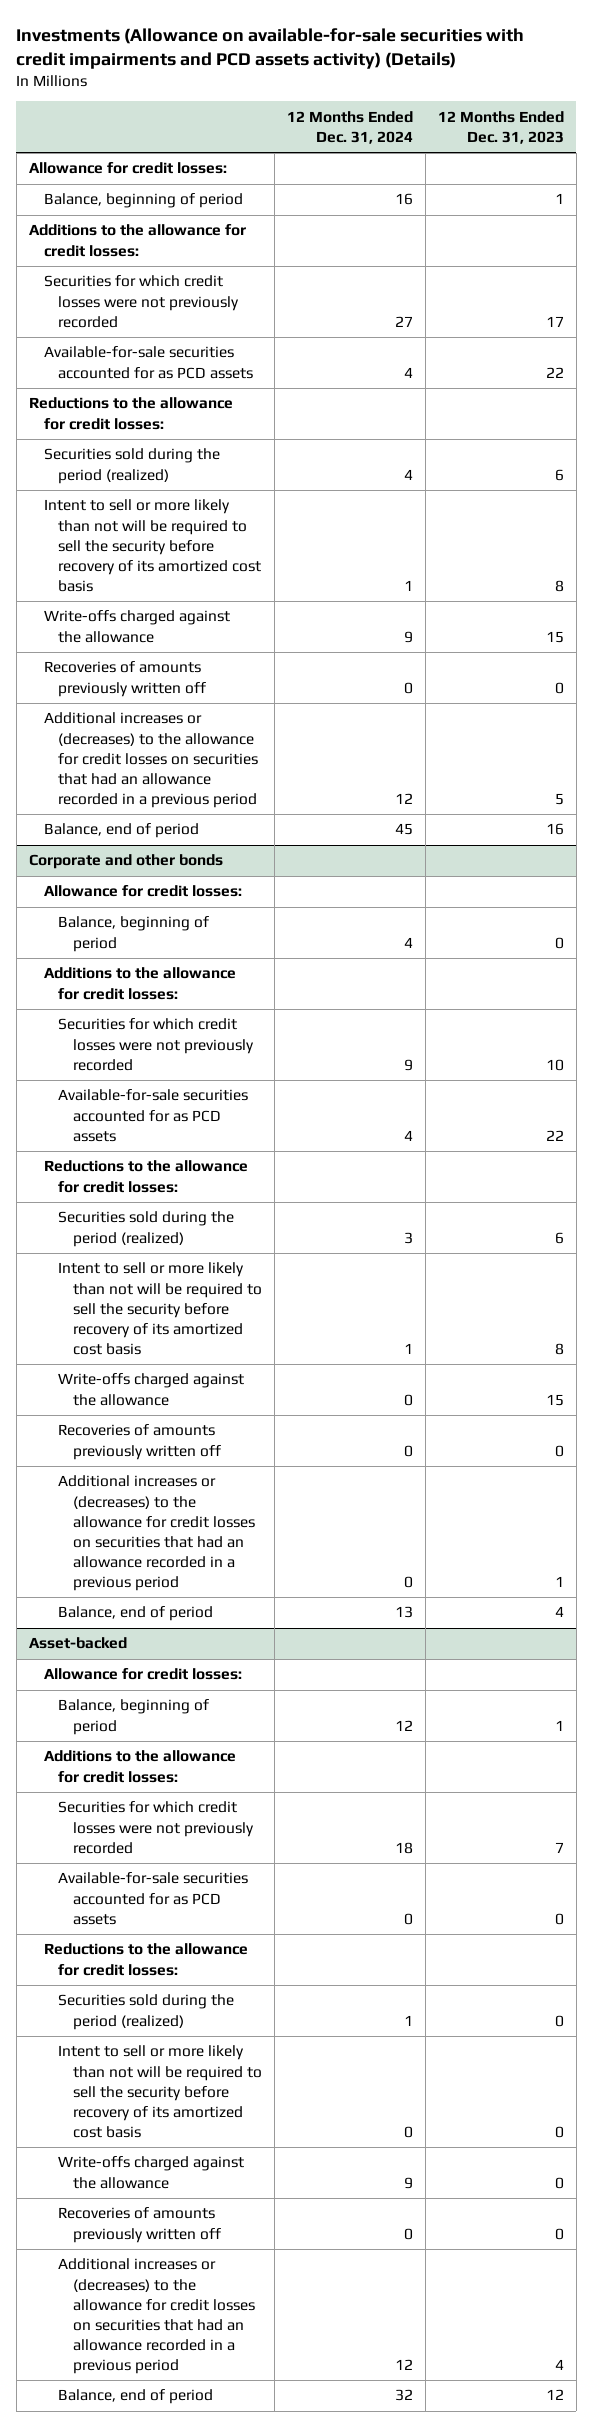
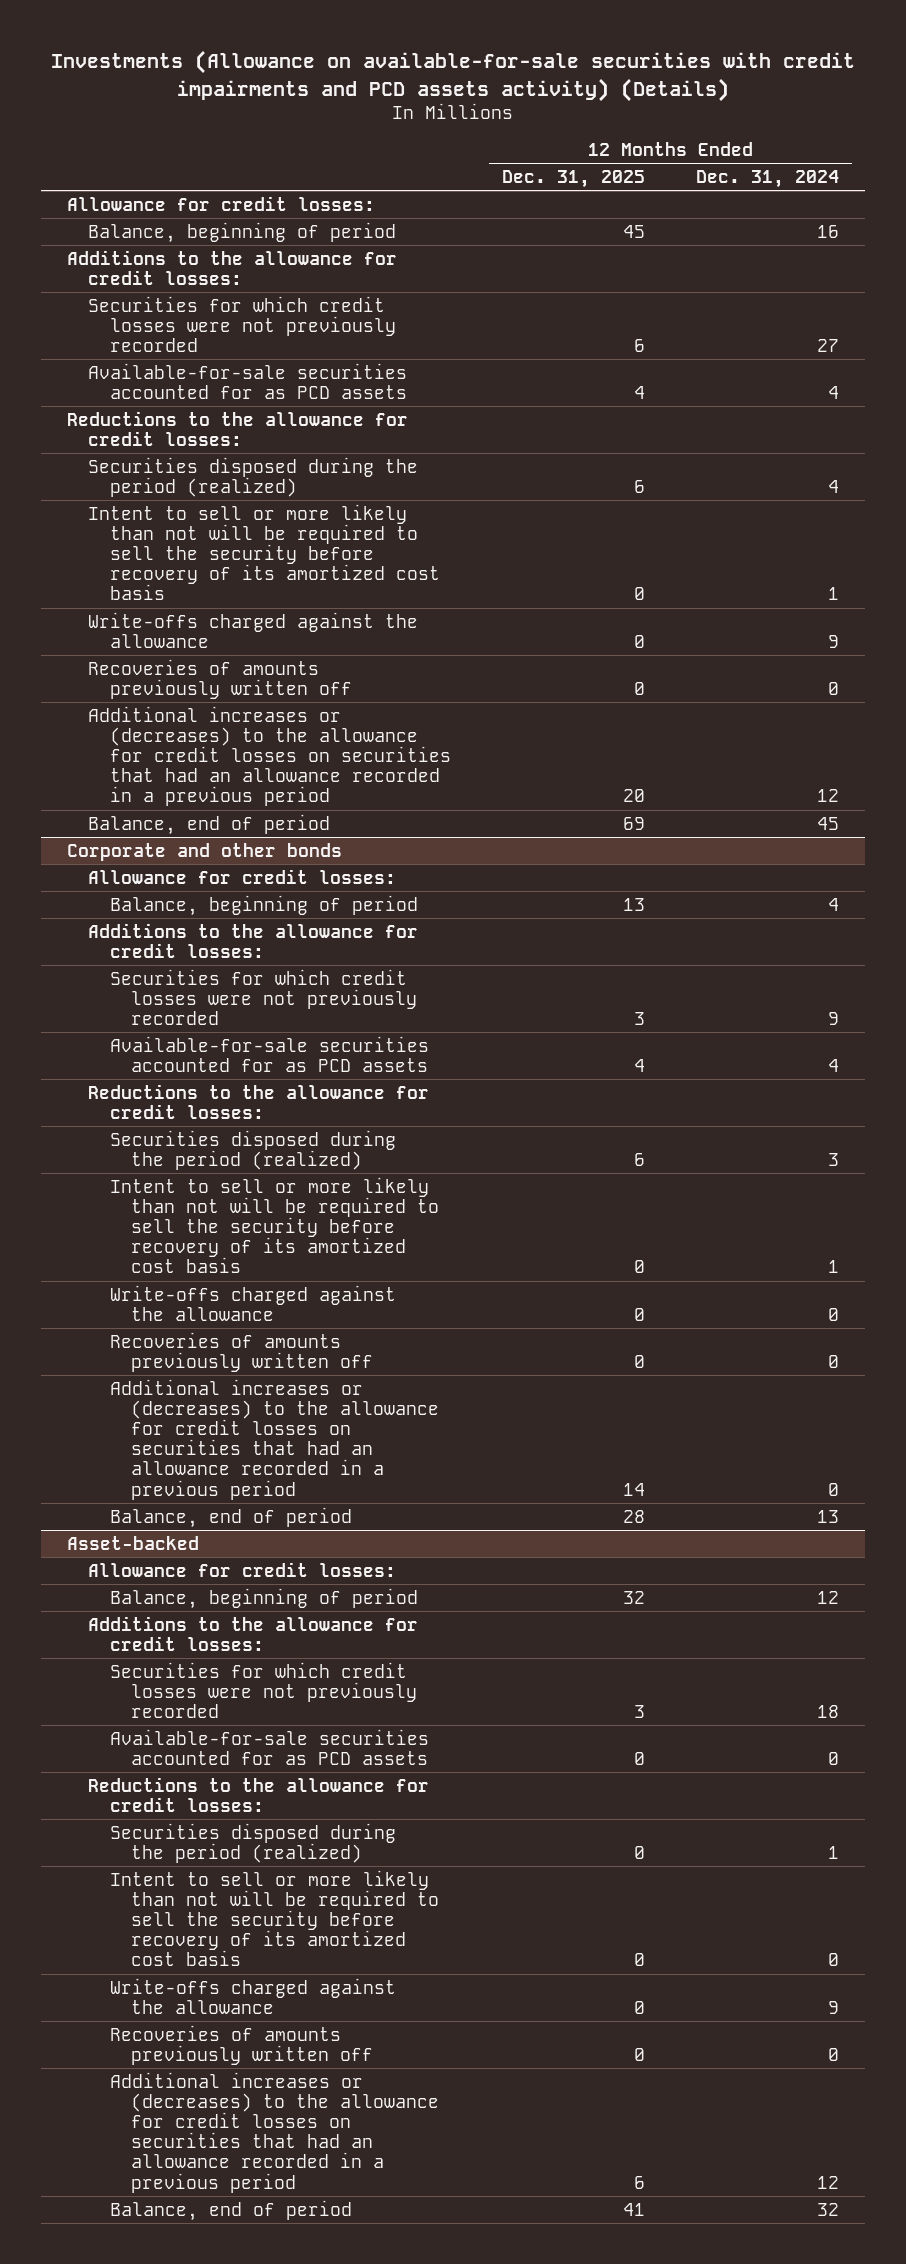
- | 12 Months Ended Dec. 31, 2024 | 12 Months Ended Dec. 31, 2023
+ | 12 Months Ended Dec. 31, 2025 | 12 Months Ended Dec. 31, 2024
- Securities sold during the period (realized) | 4 | 6
+ Securities disposed during the period (realized) | 6 | 4
@ Corporate and other bonds
- Securities sold during the period (realized) | 3 | 6
+ Securities disposed during the period (realized) | 6 | 3
@ Asset-backed
- Securities sold during the period (realized) | 1 | 0
+ Securities disposed during the period (realized) | 0 | 1

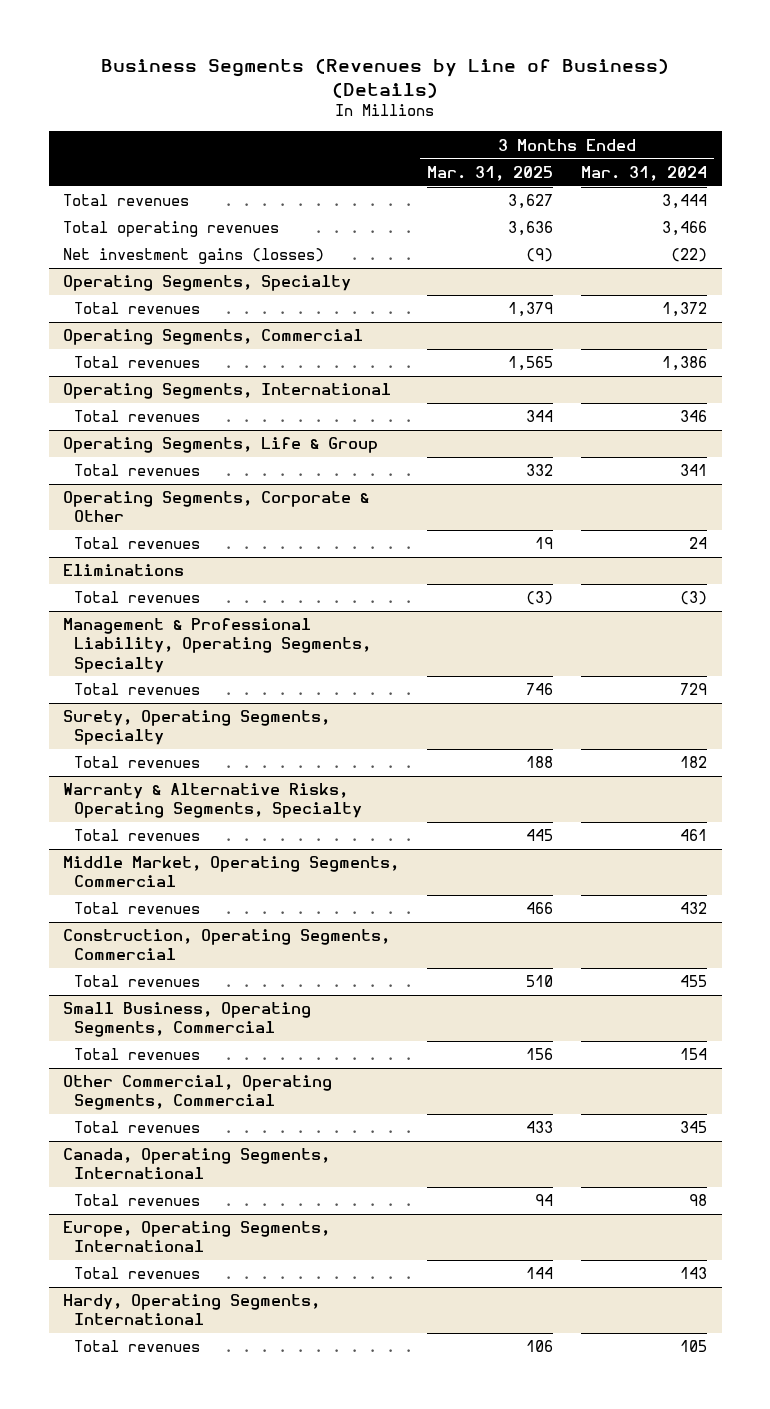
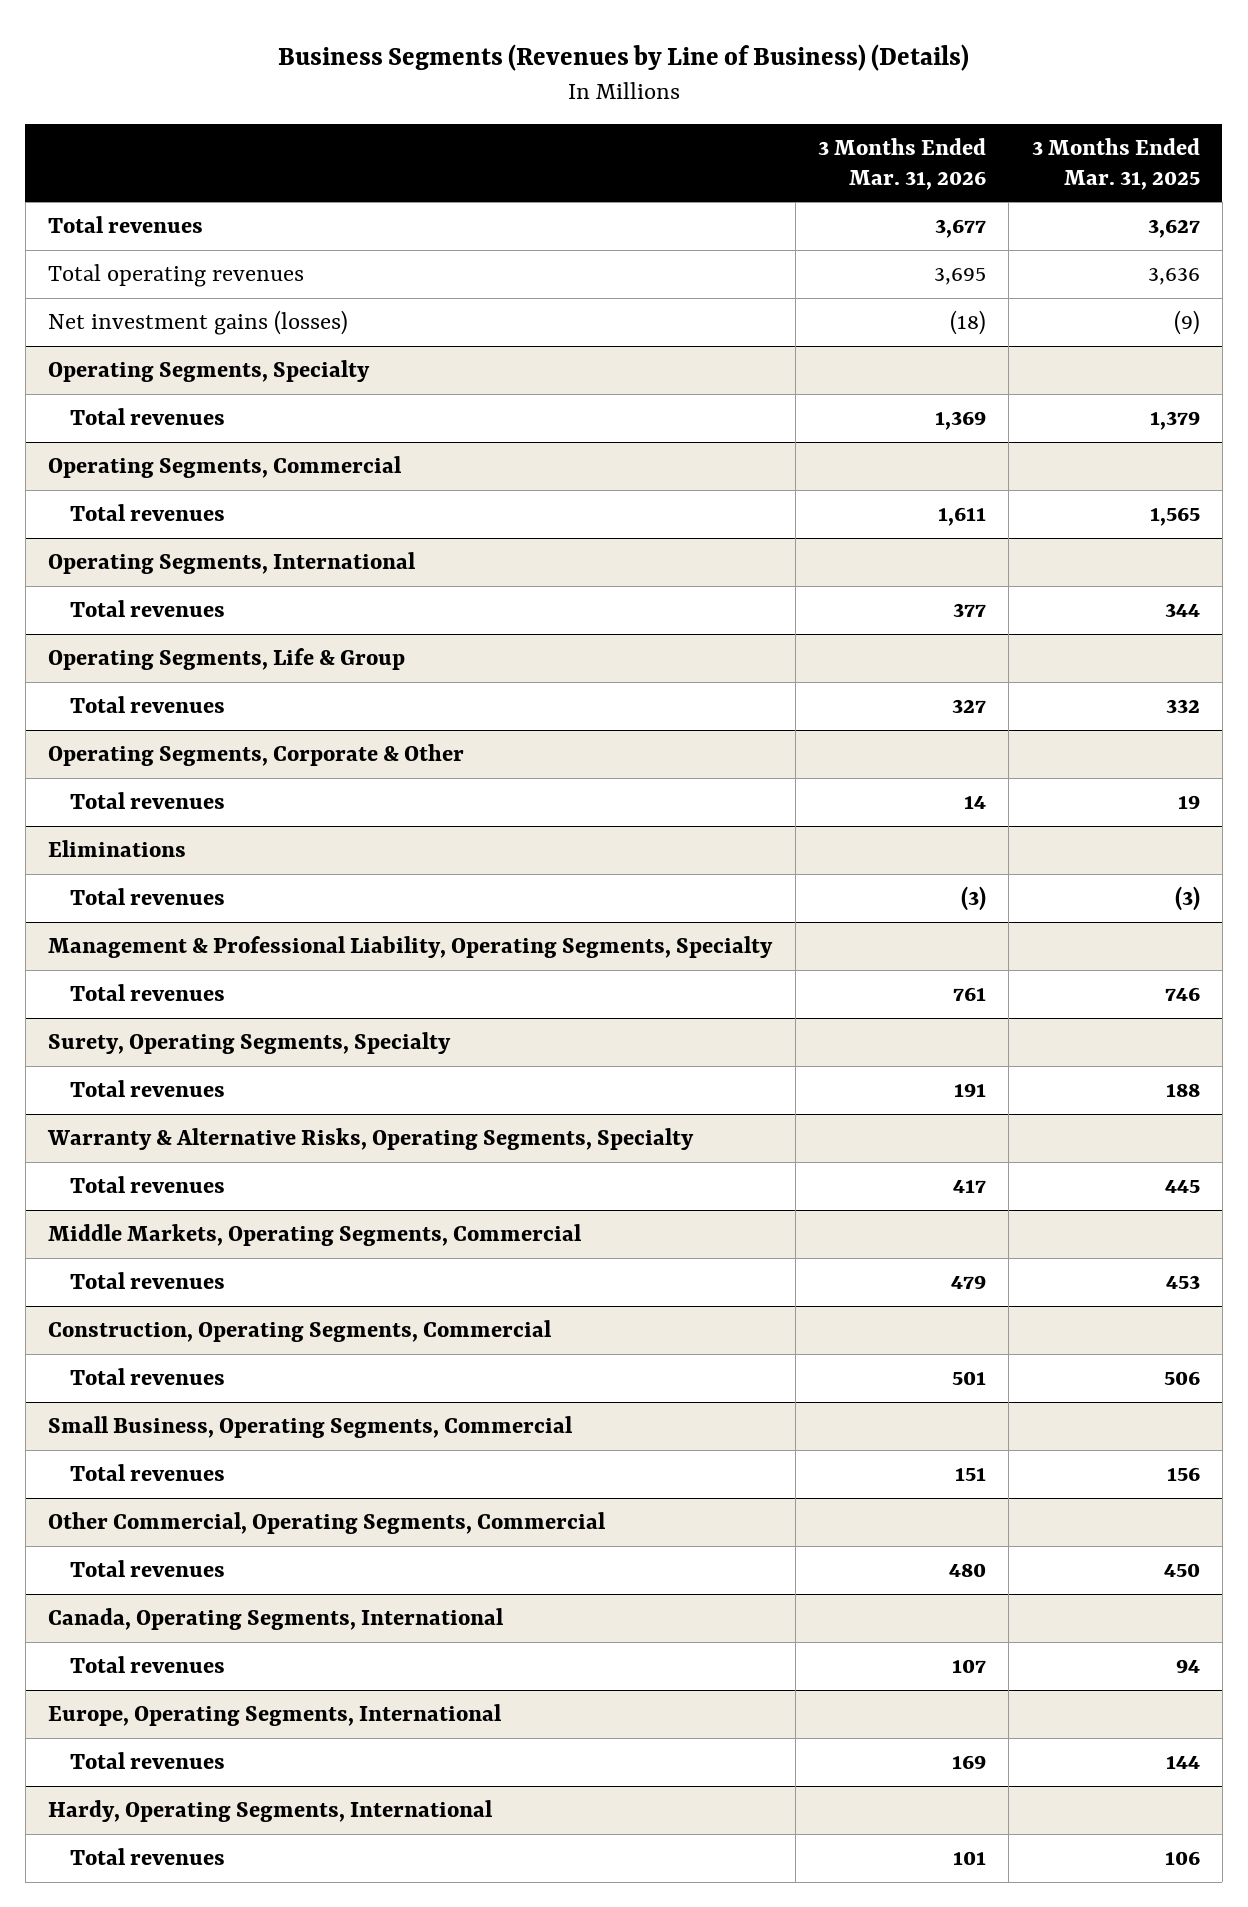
- | 3 Months Ended Mar. 31, 2025 | 3 Months Ended Mar. 31, 2024
+ | 3 Months Ended Mar. 31, 2026 | 3 Months Ended Mar. 31, 2025
- Middle Market, Operating Segments, Commercial
- Total revenues | 466 | 432
+ Middle Markets, Operating Segments, Commercial
+ Total revenues | 479 | 453
@ Construction, Operating Segments, Commercial
- Total revenues | 510 | 455
+ Total revenues | 501 | 506
@ Other Commercial, Operating Segments, Commercial
- Total revenues | 433 | 345
+ Total revenues | 480 | 450

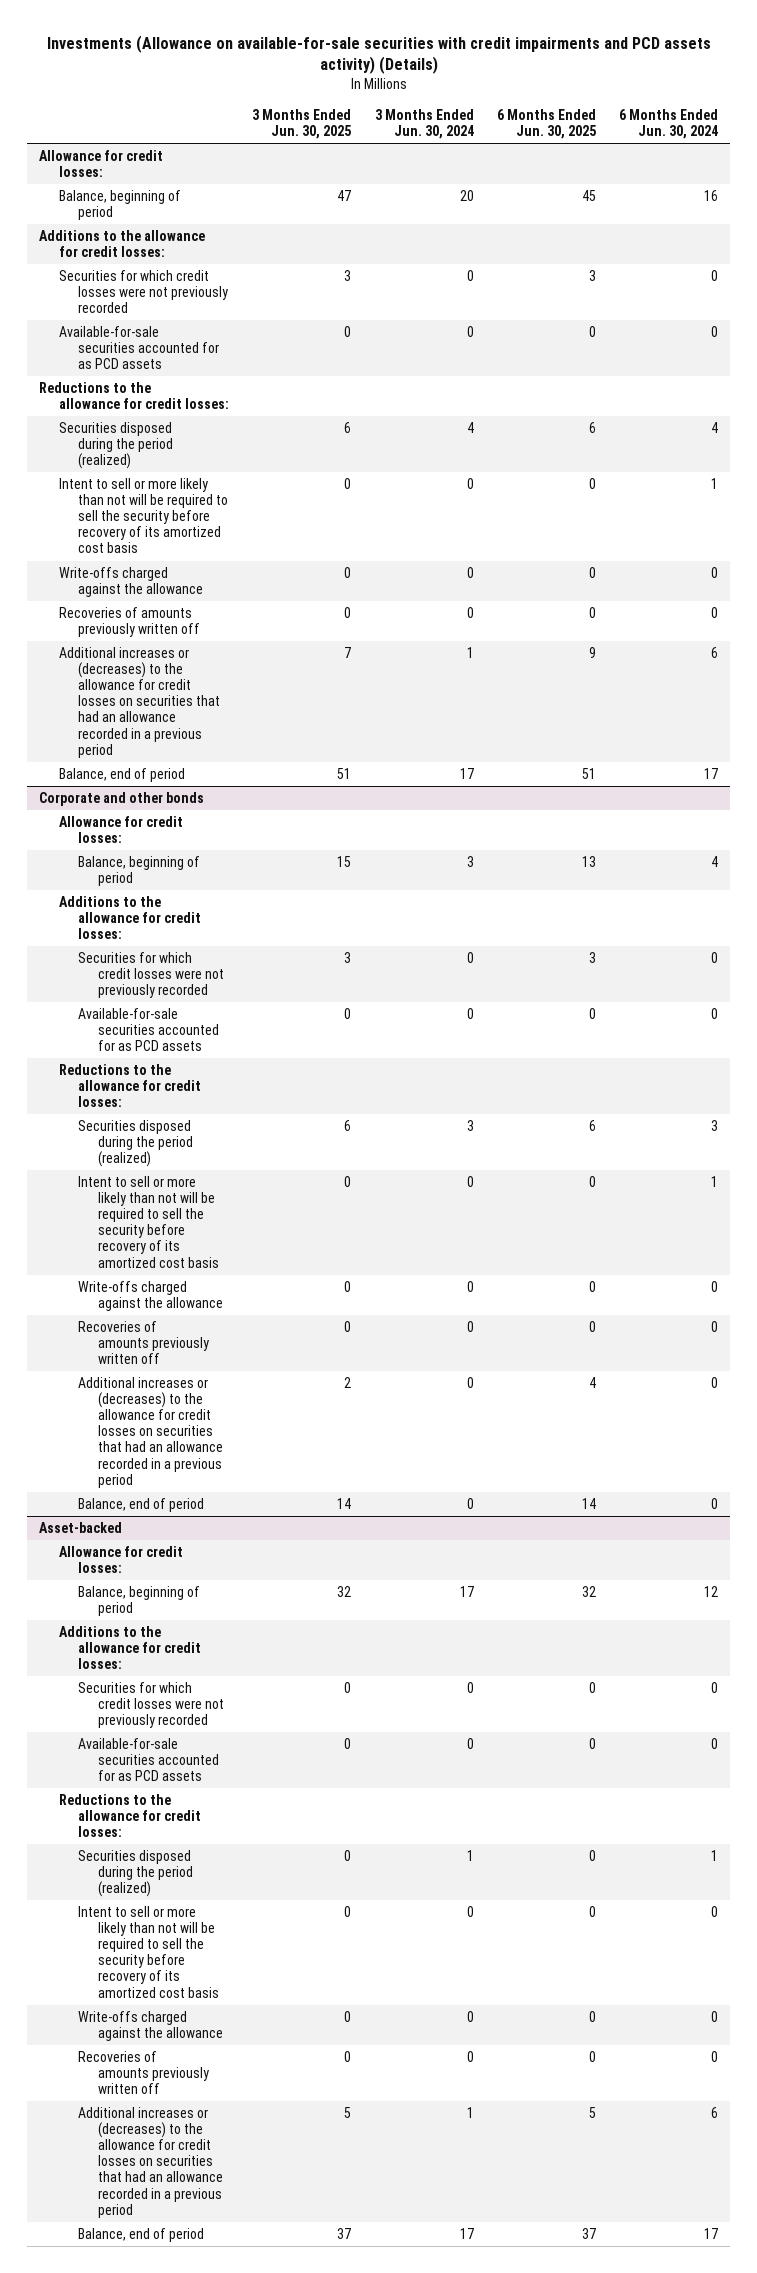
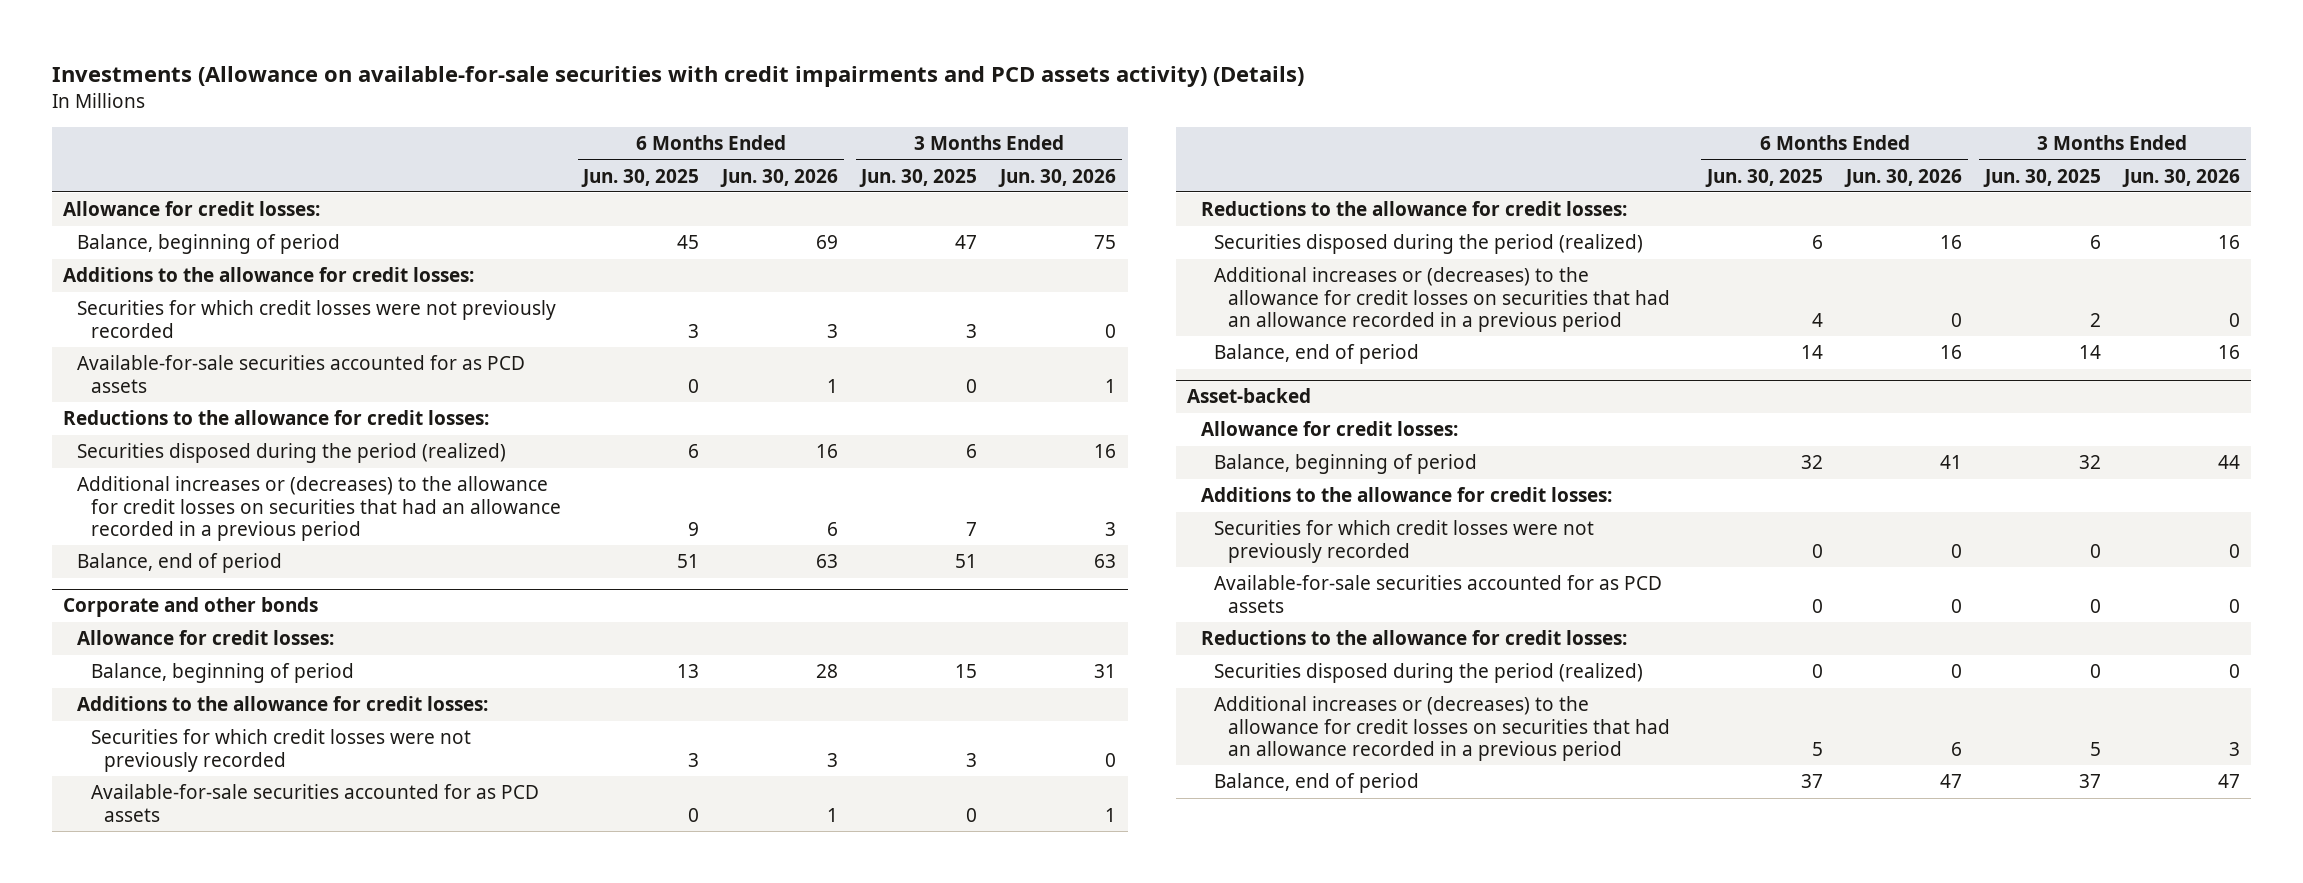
- | 3 Months Ended Jun. 30, 2025 | 3 Months Ended Jun. 30, 2024 | 6 Months Ended Jun. 30, 2025 | 6 Months Ended Jun. 30, 2024
+ | 6 Months Ended Jun. 30, 2025 | 6 Months Ended Jun. 30, 2026 | 3 Months Ended Jun. 30, 2025 | 3 Months Ended Jun. 30, 2026
- Intent to sell or more likely than not will be required to sell the security before recovery of its amortized cost basis | 0 | 0 | 0 | 1
- Write-offs charged against the allowance | 0 | 0 | 0 | 0
- Recoveries of amounts previously written off | 0 | 0 | 0 | 0
@ Corporate and other bonds
- Intent to sell or more likely than not will be required to sell the security before recovery of its amortized cost basis | 0 | 0 | 0 | 1
- Write-offs charged against the allowance | 0 | 0 | 0 | 0
- Recoveries of amounts previously written off | 0 | 0 | 0 | 0
@ Asset-backed
- Intent to sell or more likely than not will be required to sell the security before recovery of its amortized cost basis | 0 | 0 | 0 | 0
- Write-offs charged against the allowance | 0 | 0 | 0 | 0
- Recoveries of amounts previously written off | 0 | 0 | 0 | 0

